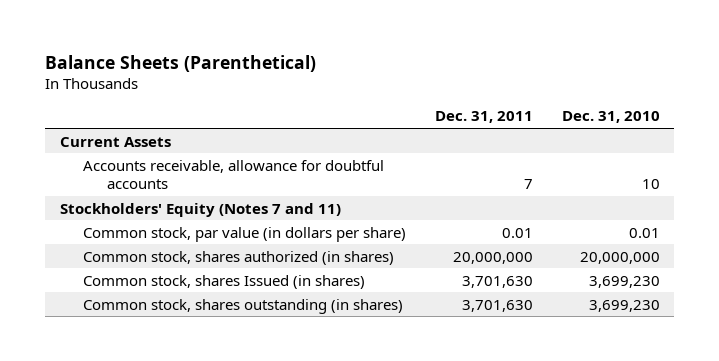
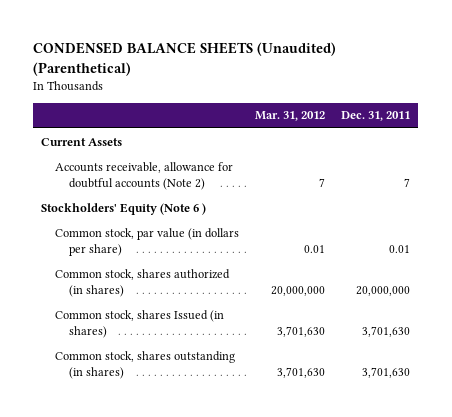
- Balance Sheets (Parenthetical)
+ CONDENSED BALANCE SHEETS (Unaudited) (Parenthetical)
- | Dec. 31, 2011 | Dec. 31, 2010
+ | Mar. 31, 2012 | Dec. 31, 2011
- Accounts receivable, allowance for doubtful accounts | 7 | 10
- Stockholders' Equity (Notes 7 and 11)
+ Accounts receivable, allowance for doubtful accounts (Note 2) | 7 | 7
+ Stockholders' Equity (Note 6 )

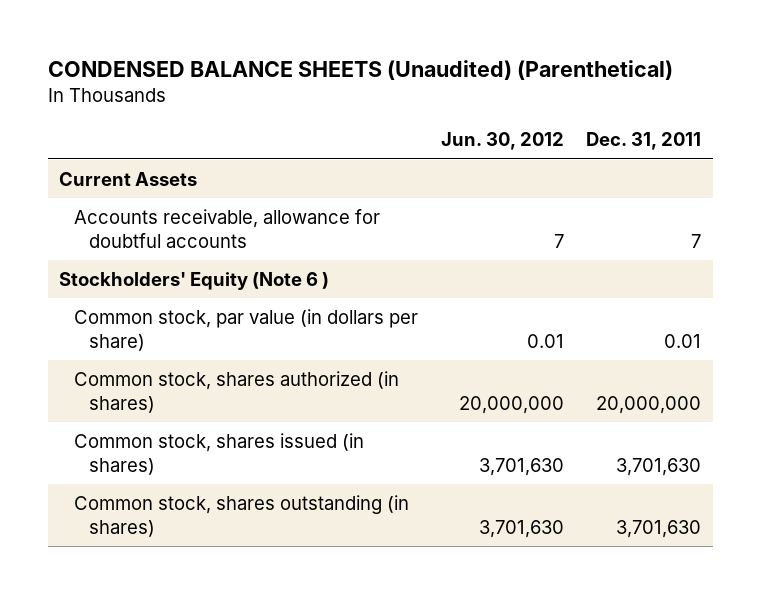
- | Mar. 31, 2012 | Dec. 31, 2011
+ | Jun. 30, 2012 | Dec. 31, 2011
- Accounts receivable, allowance for doubtful accounts (Note 2) | 7 | 7
+ Accounts receivable, allowance for doubtful accounts | 7 | 7
- Common stock, shares Issued (in shares) | 3,701,630 | 3,701,630
+ Common stock, shares issued (in shares) | 3,701,630 | 3,701,630

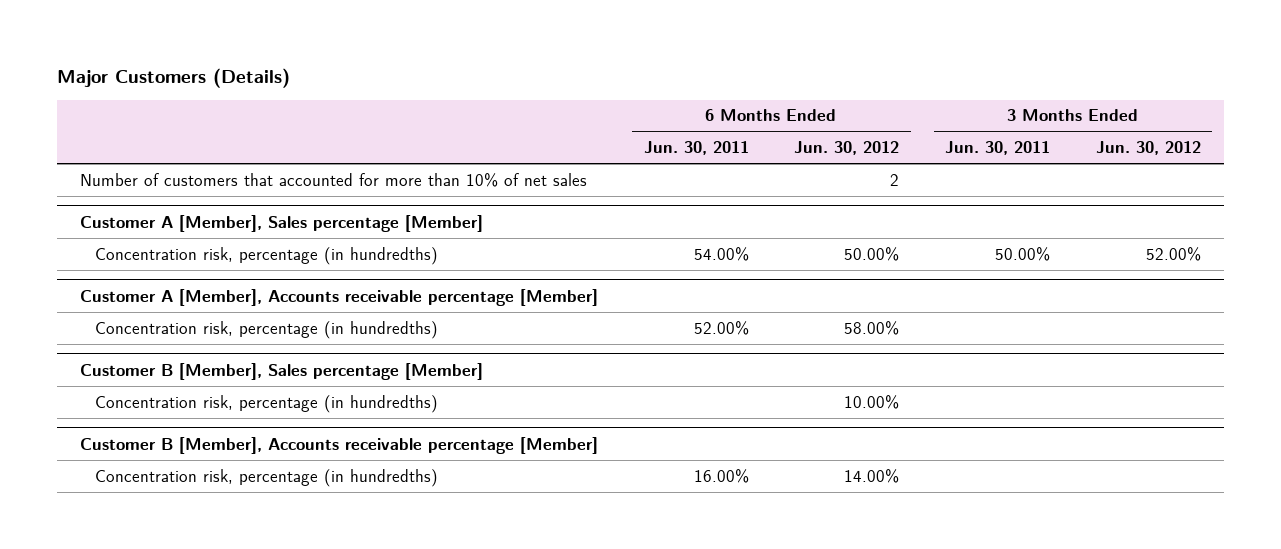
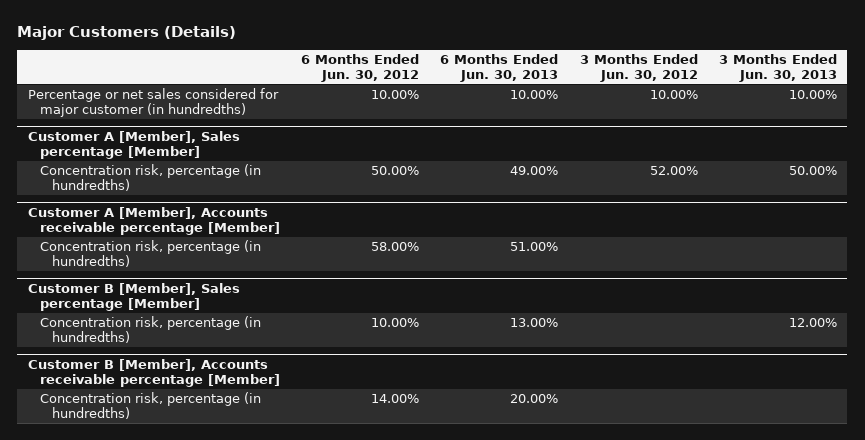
- | 6 Months Ended Jun. 30, 2011 | 6 Months Ended Jun. 30, 2012 | 3 Months Ended Jun. 30, 2011 | 3 Months Ended Jun. 30, 2012
+ | 6 Months Ended Jun. 30, 2012 | 6 Months Ended Jun. 30, 2013 | 3 Months Ended Jun. 30, 2012 | 3 Months Ended Jun. 30, 2013
- Number of customers that accounted for more than 10% of net sales | | 2 | |
+ Percentage or net sales considered for major customer (in hundredths) | 10.00% | 10.00% | 10.00% | 10.00%

